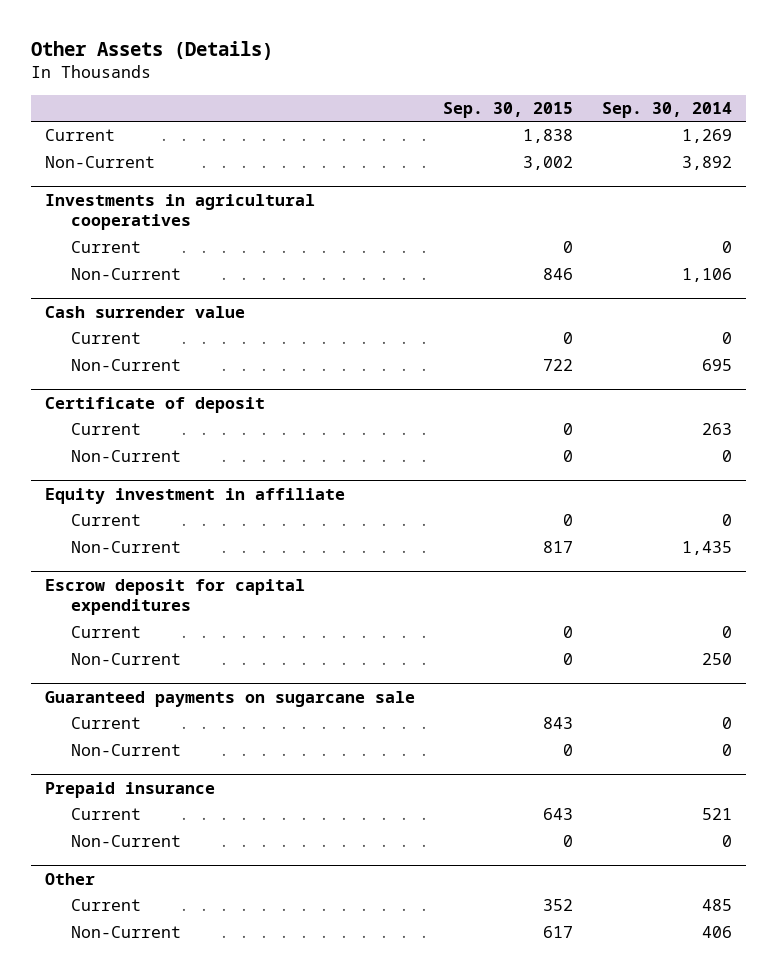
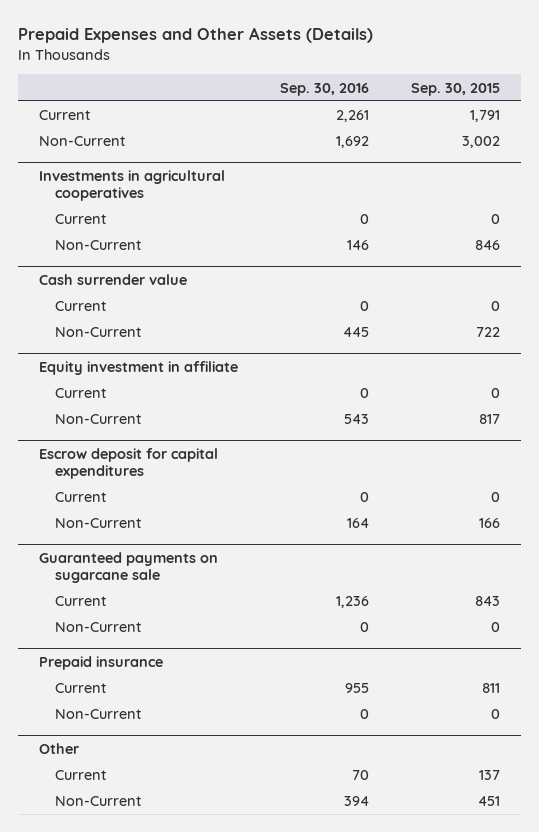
- Other Assets (Details)
+ Prepaid Expenses and Other Assets (Details)
- | Sep. 30, 2015 | Sep. 30, 2014
+ | Sep. 30, 2016 | Sep. 30, 2015
- Current | 1,838 | 1,269
+ Current | 2,261 | 1,791
- Certificate of deposit
- Current | 0 | 263
- Non-Current | 0 | 0
@ Escrow deposit for capital expenditures
- Non-Current | 0 | 250
+ Non-Current | 164 | 166
@ Prepaid insurance
- Current | 643 | 521
+ Current | 955 | 811
@ Other
- Current | 352 | 485
- Non-Current | 617 | 406
+ Current | 70 | 137
+ Non-Current | 394 | 451

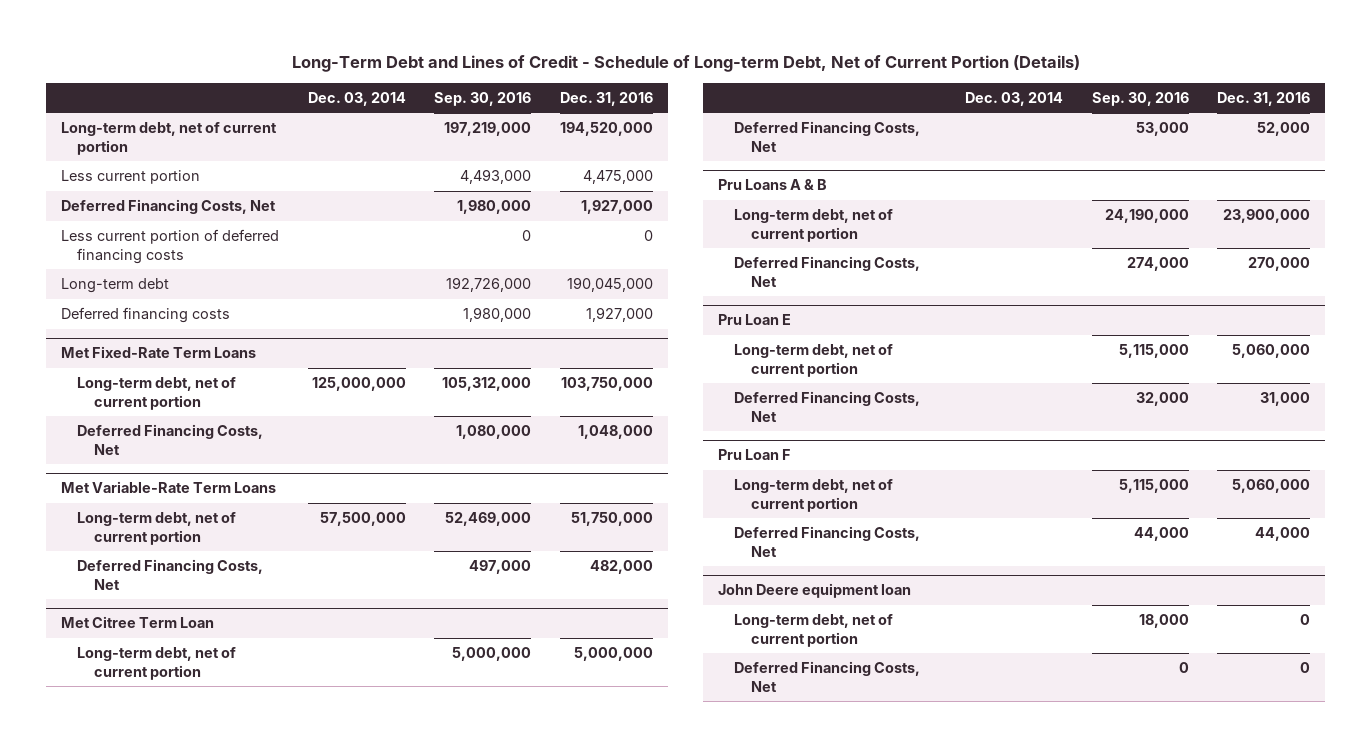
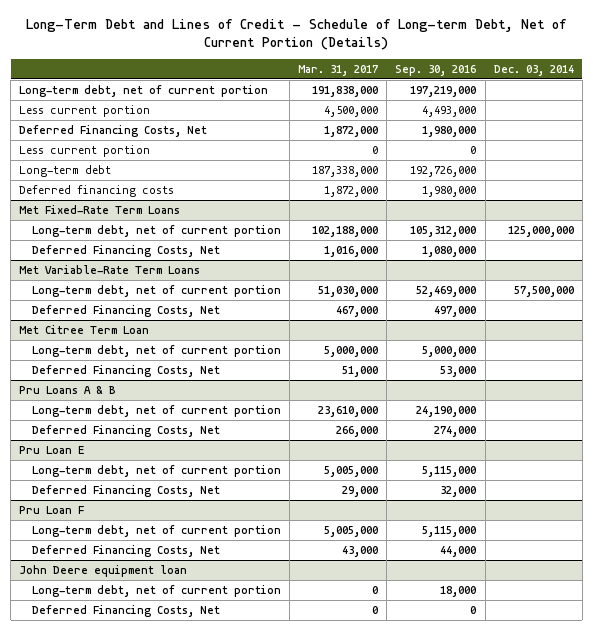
- | Dec. 03, 2014 | Sep. 30, 2016 | Dec. 31, 2016
+ | Mar. 31, 2017 | Sep. 30, 2016 | Dec. 03, 2014
- Less current portion of deferred financing costs | | 0 | 0
+ Less current portion | 0 | 0 |

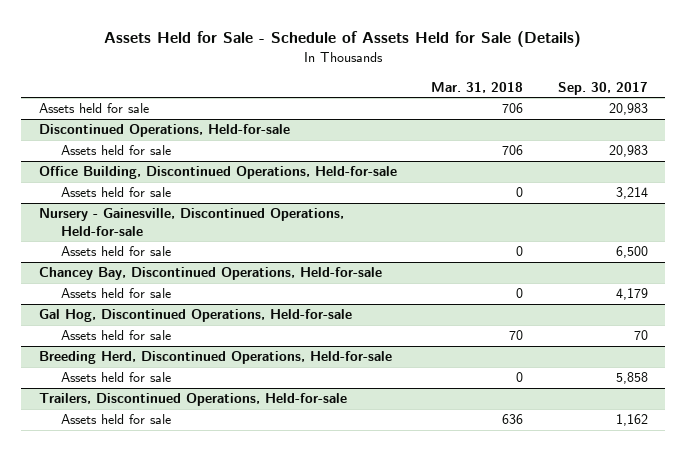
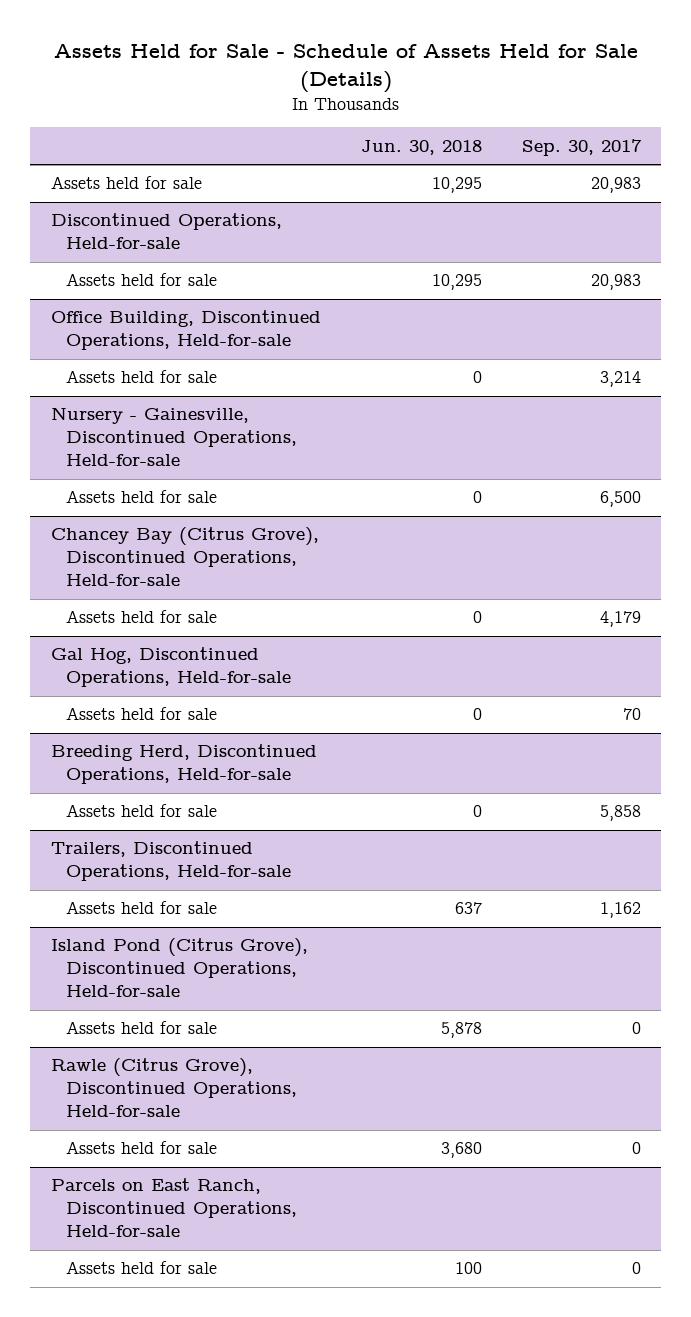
- | Mar. 31, 2018 | Sep. 30, 2017
+ | Jun. 30, 2018 | Sep. 30, 2017
- Chancey Bay, Discontinued Operations, Held-for-sale
+ Chancey Bay (Citrus Grove), Discontinued Operations, Held-for-sale
+ Island Pond (Citrus Grove), Discontinued Operations, Held-for-sale
+ Assets held for sale | 5,878 | 0
+ Rawle (Citrus Grove), Discontinued Operations, Held-for-sale
+ Assets held for sale | 3,680 | 0
+ Parcels on East Ranch, Discontinued Operations, Held-for-sale
+ Assets held for sale | 100 | 0

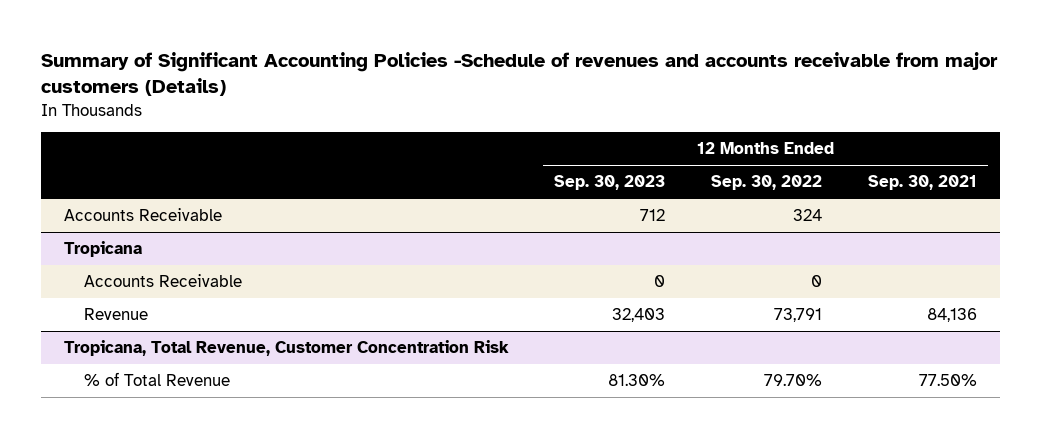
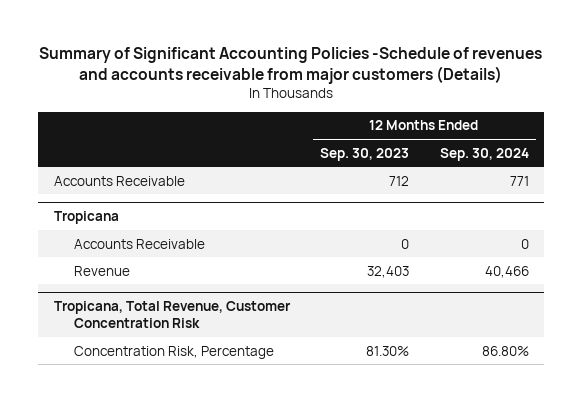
- | 12 Months Ended Sep. 30, 2023 | 12 Months Ended Sep. 30, 2022 | 12 Months Ended Sep. 30, 2021
+ | 12 Months Ended Sep. 30, 2023 | 12 Months Ended Sep. 30, 2024
@ Tropicana, Total Revenue, Customer Concentration Risk
- % of Total Revenue | 81.30% | 79.70% | 77.50%
+ Concentration Risk, Percentage | 81.30% | 86.80%

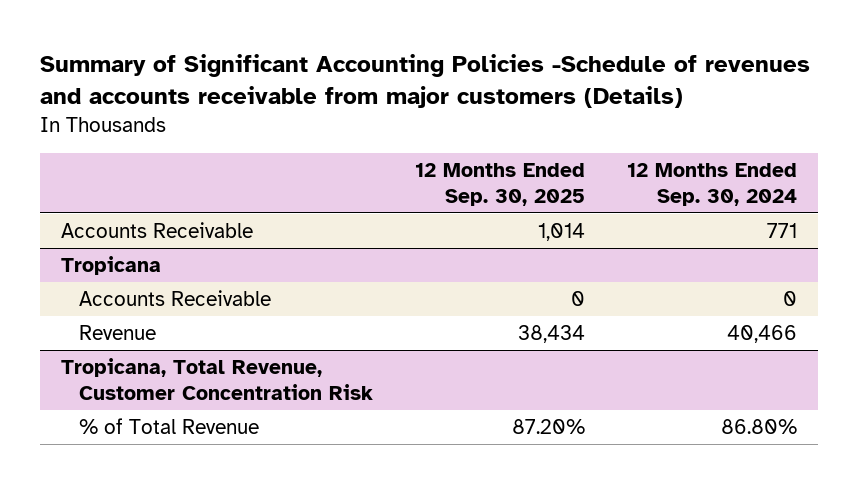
- | 12 Months Ended Sep. 30, 2023 | 12 Months Ended Sep. 30, 2024
+ | 12 Months Ended Sep. 30, 2025 | 12 Months Ended Sep. 30, 2024
@ Tropicana, Total Revenue, Customer Concentration Risk
- Concentration Risk, Percentage | 81.30% | 86.80%
+ % of Total Revenue | 87.20% | 86.80%

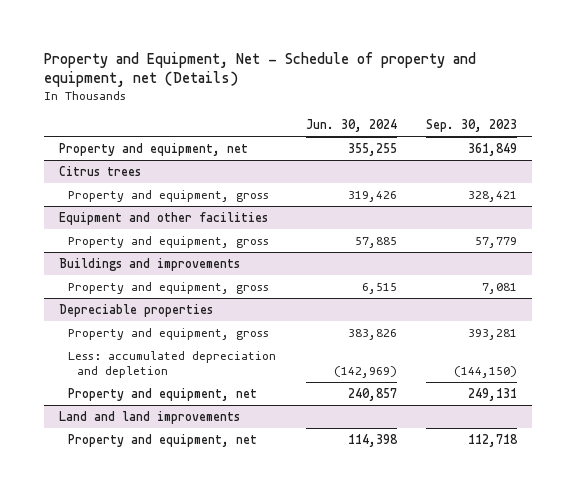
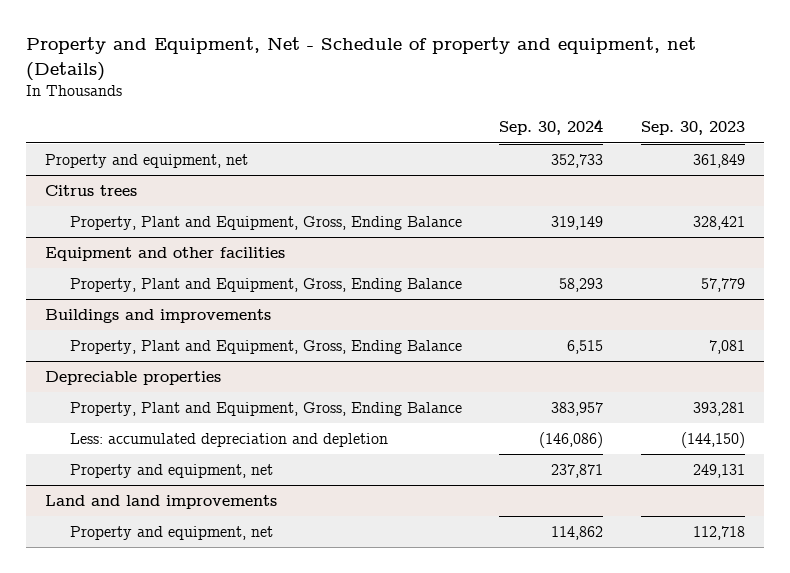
- | Jun. 30, 2024 | Sep. 30, 2023
+ | Sep. 30, 2024 | Sep. 30, 2023
@ Citrus trees
- Property and equipment, gross | 319,426 | 328,421
+ Property, Plant and Equipment, Gross, Ending Balance | 319,149 | 328,421
@ Equipment and other facilities
- Property and equipment, gross | 57,885 | 57,779
+ Property, Plant and Equipment, Gross, Ending Balance | 58,293 | 57,779
@ Buildings and improvements
- Property and equipment, gross | 6,515 | 7,081
+ Property, Plant and Equipment, Gross, Ending Balance | 6,515 | 7,081
@ Depreciable properties
- Property and equipment, gross | 383,826 | 393,281
+ Property, Plant and Equipment, Gross, Ending Balance | 383,957 | 393,281

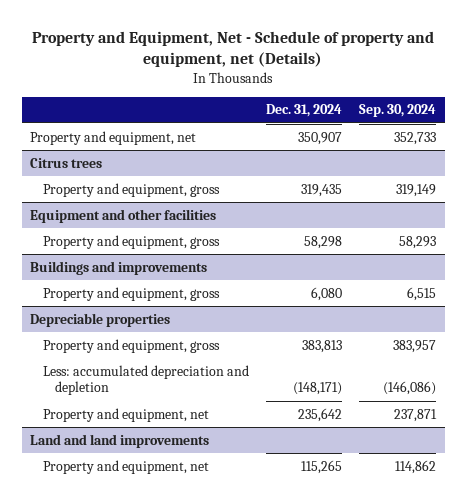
- | Sep. 30, 2024 | Sep. 30, 2023
+ | Dec. 31, 2024 | Sep. 30, 2024
@ Citrus trees
- Property, Plant and Equipment, Gross, Ending Balance | 319,149 | 328,421
+ Property and equipment, gross | 319,435 | 319,149
@ Equipment and other facilities
- Property, Plant and Equipment, Gross, Ending Balance | 58,293 | 57,779
+ Property and equipment, gross | 58,298 | 58,293
@ Buildings and improvements
- Property, Plant and Equipment, Gross, Ending Balance | 6,515 | 7,081
+ Property and equipment, gross | 6,080 | 6,515
@ Depreciable properties
- Property, Plant and Equipment, Gross, Ending Balance | 383,957 | 393,281
+ Property and equipment, gross | 383,813 | 383,957

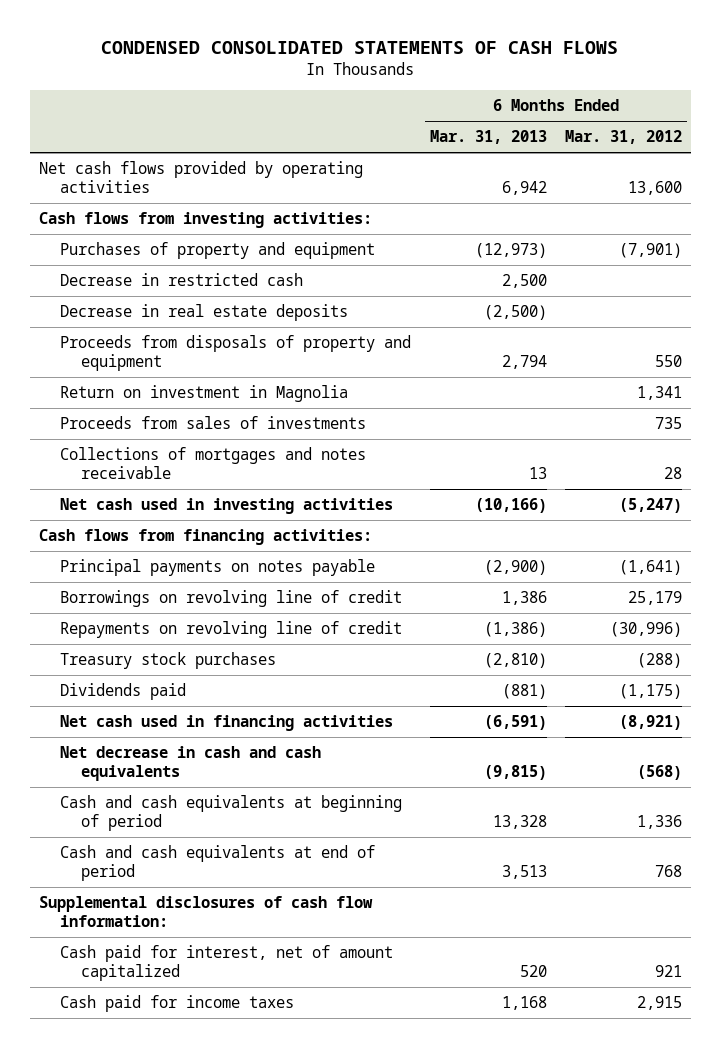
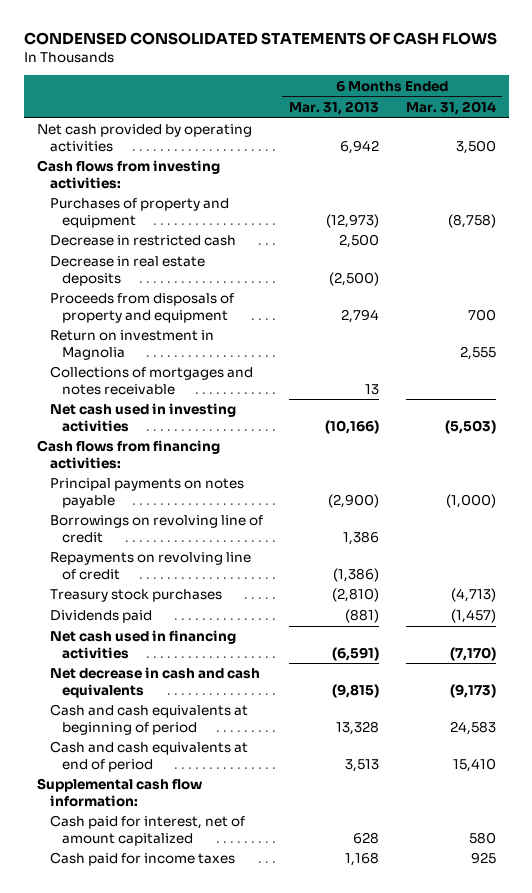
- | 6 Months Ended Mar. 31, 2013 | 6 Months Ended Mar. 31, 2012
+ | 6 Months Ended Mar. 31, 2013 | 6 Months Ended Mar. 31, 2014
- Net cash flows provided by operating activities | 6,942 | 13,600
+ Net cash provided by operating activities | 6,942 | 3,500
- Proceeds from sales of investments | | 735
- Supplemental disclosures of cash flow information:
- Cash paid for interest, net of amount capitalized | 520 | 921
+ Supplemental cash flow information:
+ Cash paid for interest, net of amount capitalized | 628 | 580

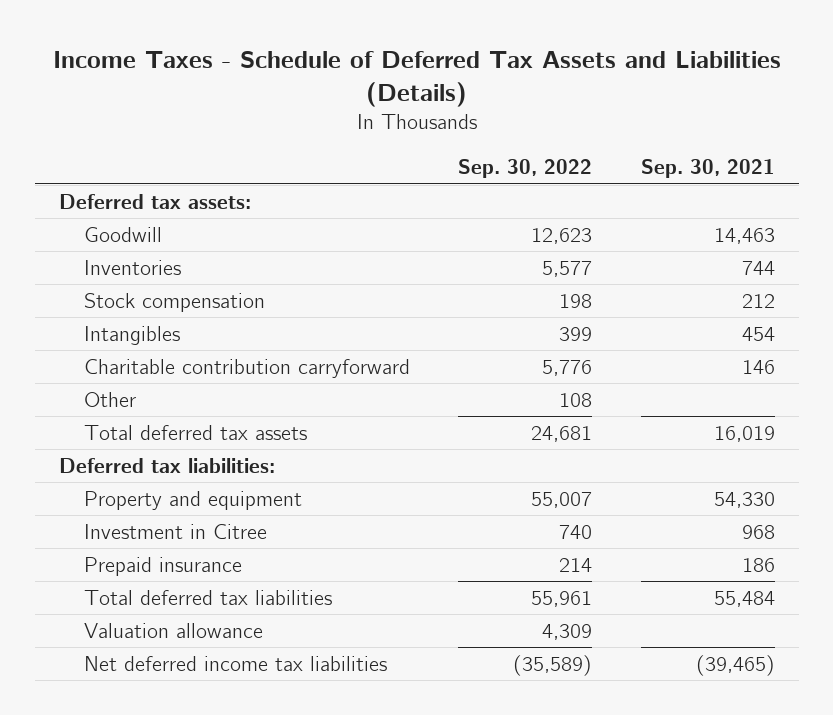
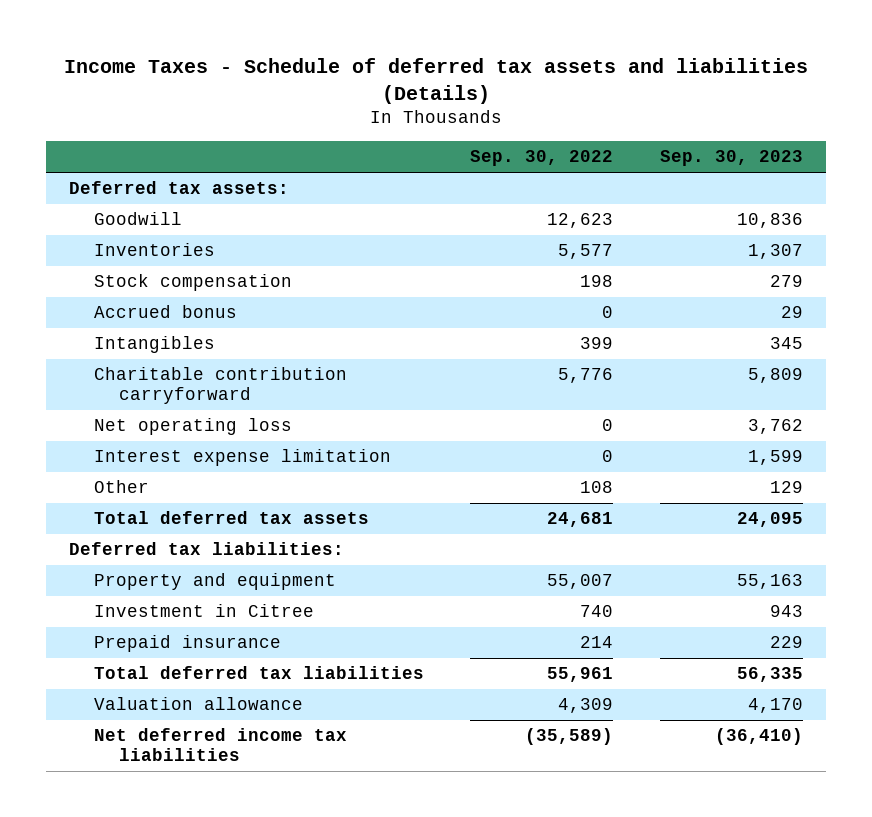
- Income Taxes - Schedule of Deferred Tax Assets and Liabilities (Details)
+ Income Taxes - Schedule of deferred tax assets and liabilities (Details)
- | Sep. 30, 2022 | Sep. 30, 2021
+ | Sep. 30, 2022 | Sep. 30, 2023
+ Accrued bonus | 0 | 29
+ Net operating loss | 0 | 3,762
+ Interest expense limitation | 0 | 1,599

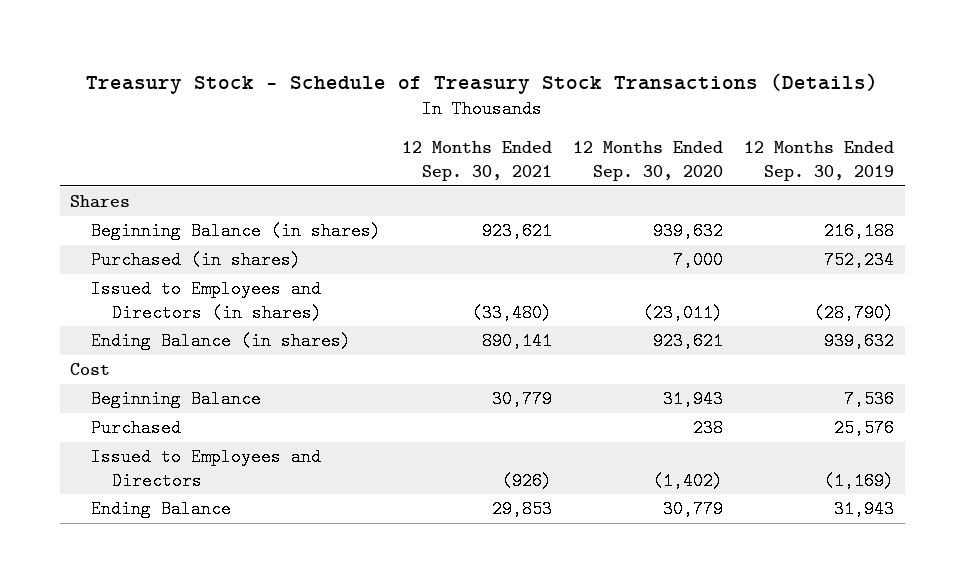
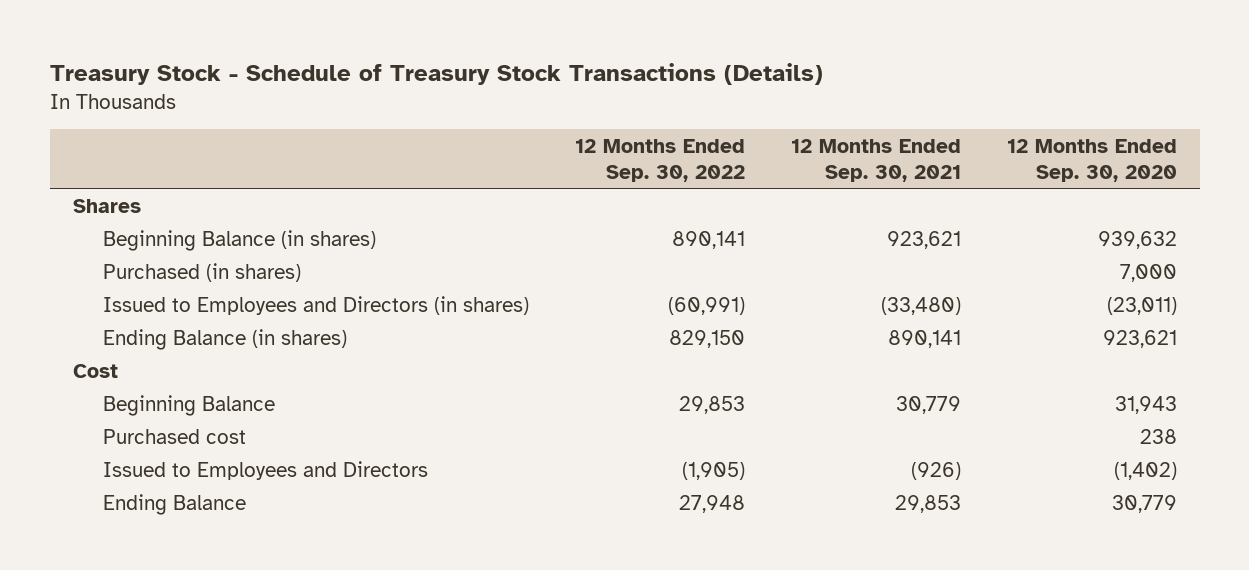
- | 12 Months Ended Sep. 30, 2021 | 12 Months Ended Sep. 30, 2020 | 12 Months Ended Sep. 30, 2019
+ | 12 Months Ended Sep. 30, 2022 | 12 Months Ended Sep. 30, 2021 | 12 Months Ended Sep. 30, 2020
- Purchased | | 238 | 25,576
+ Purchased cost | | | 238

